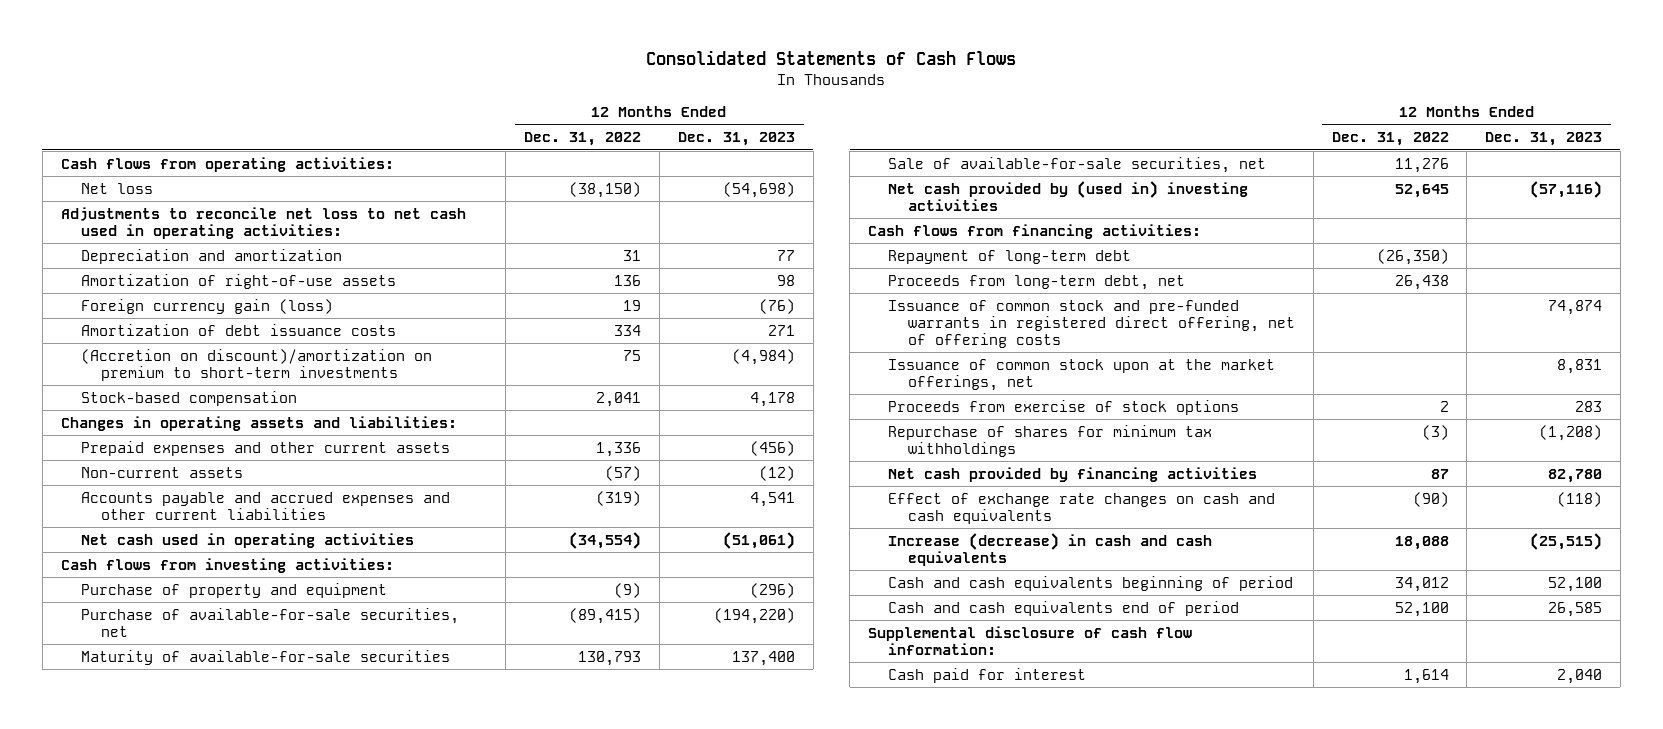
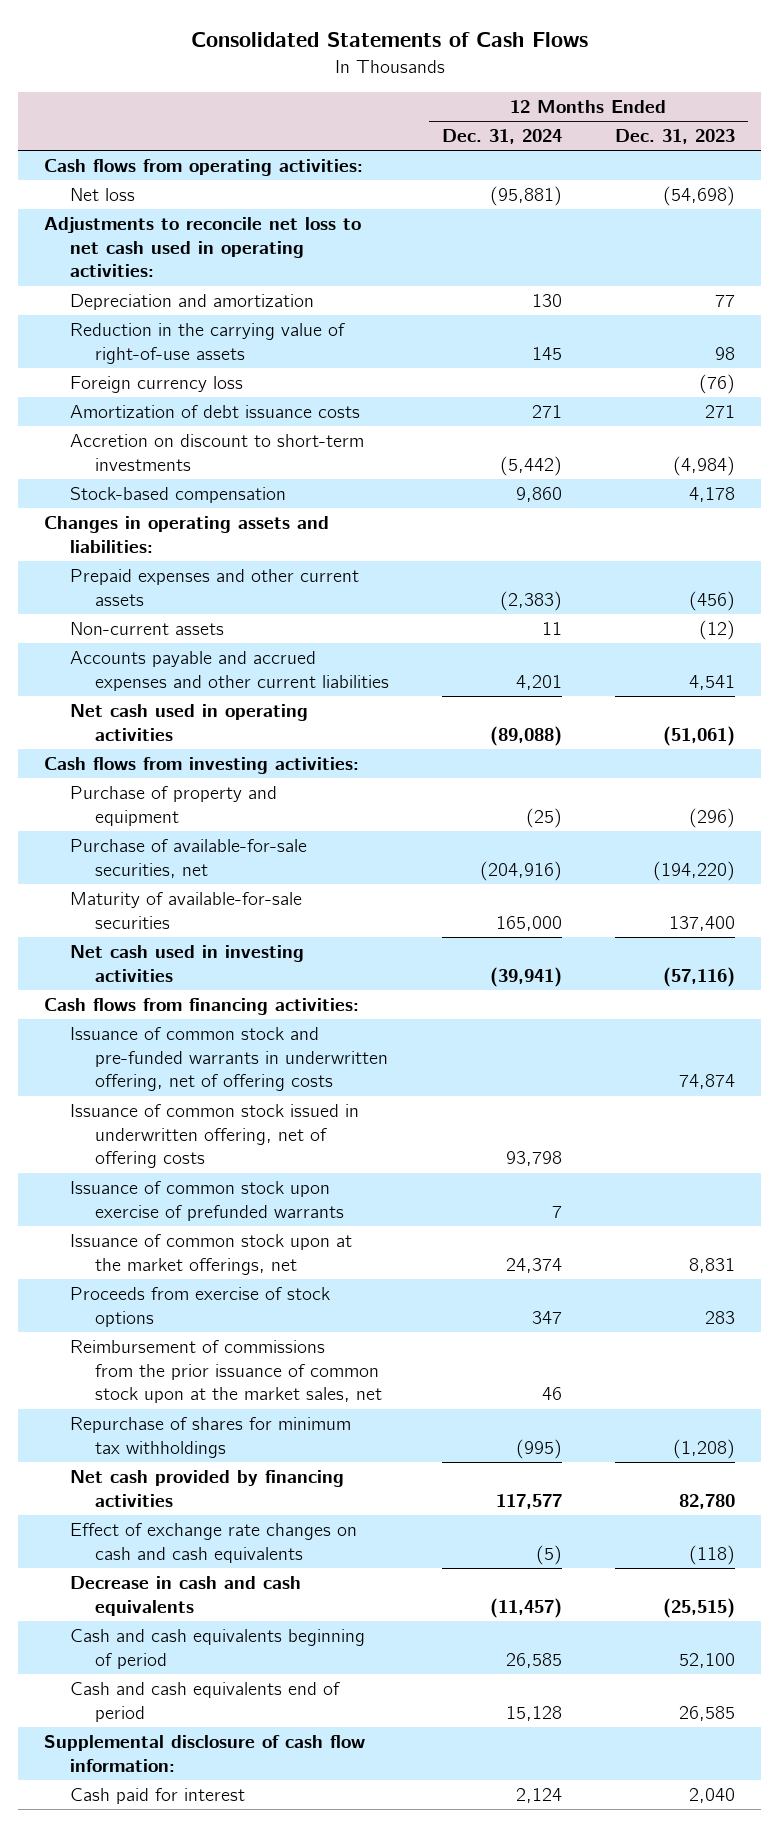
- | 12 Months Ended Dec. 31, 2022 | 12 Months Ended Dec. 31, 2023
+ | 12 Months Ended Dec. 31, 2024 | 12 Months Ended Dec. 31, 2023
- Amortization of right-of-use assets | 136 | 98
- Foreign currency gain (loss) | 19 | (76)
+ Reduction in the carrying value of right-of-use assets | 145 | 98
+ Foreign currency loss | | (76)
- (Accretion on discount)/amortization on premium to short-term investments | 75 | (4,984)
+ Accretion on discount to short-term investments | (5,442) | (4,984)
- Sale of available-for-sale securities, net | 11,276 |
- Net cash provided by (used in) investing activities | 52,645 | (57,116)
+ Net cash used in investing activities | (39,941) | (57,116)
- Repayment of long-term debt | (26,350) |
- Proceeds from long-term debt, net | 26,438 |
- Issuance of common stock and pre-funded warrants in registered direct offering, net of offering costs | | 74,874
+ Issuance of common stock and pre-funded warrants in underwritten offering, net of offering costs | | 74,874
+ Issuance of common stock issued in underwritten offering, net of offering costs | 93,798 |
+ Issuance of common stock upon exercise of prefunded warrants | 7 |
+ Reimbursement of commissions from the prior issuance of common stock upon at the market sales, net | 46 |
- Increase (decrease) in cash and cash equivalents | 18,088 | (25,515)
+ Decrease in cash and cash equivalents | (11,457) | (25,515)

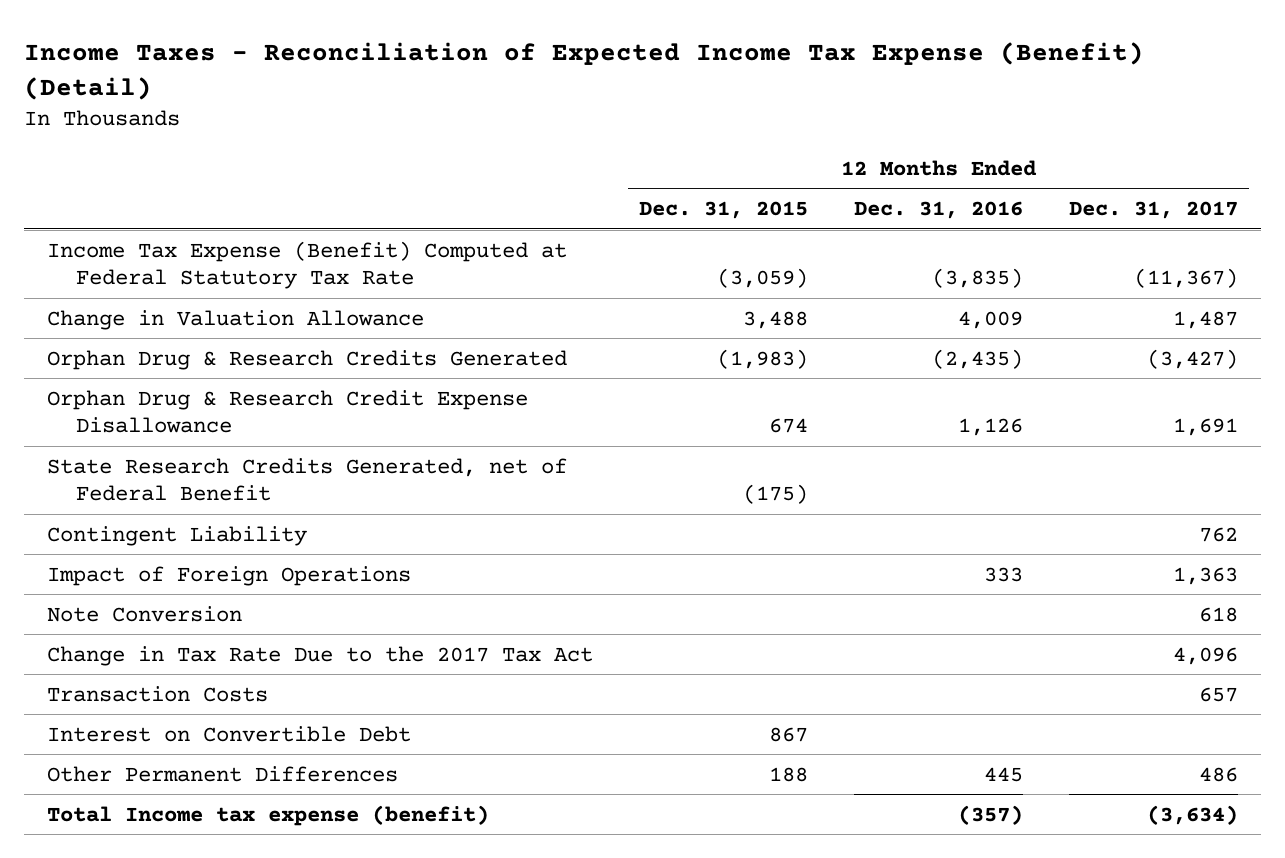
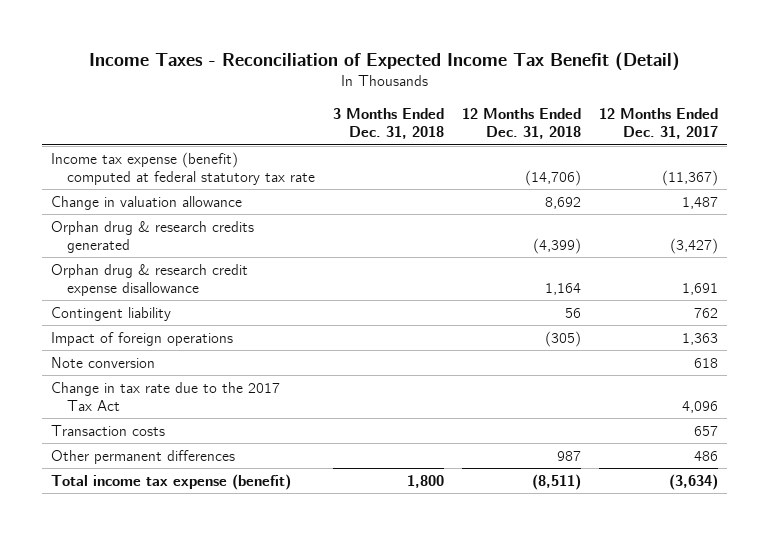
- Income Taxes - Reconciliation of Expected Income Tax Expense (Benefit) (Detail)
+ Income Taxes - Reconciliation of Expected Income Tax Benefit (Detail)
- | 12 Months Ended Dec. 31, 2015 | 12 Months Ended Dec. 31, 2016 | 12 Months Ended Dec. 31, 2017
+ | 3 Months Ended Dec. 31, 2018 | 12 Months Ended Dec. 31, 2018 | 12 Months Ended Dec. 31, 2017
- Income Tax Expense (Benefit) Computed at Federal Statutory Tax Rate | (3,059) | (3,835) | (11,367)
- Change in Valuation Allowance | 3,488 | 4,009 | 1,487
- Orphan Drug & Research Credits Generated | (1,983) | (2,435) | (3,427)
- Orphan Drug & Research Credit Expense Disallowance | 674 | 1,126 | 1,691
- State Research Credits Generated, net of Federal Benefit | (175) | |
- Contingent Liability | | | 762
- Impact of Foreign Operations | | 333 | 1,363
- Note Conversion | | | 618
- Change in Tax Rate Due to the 2017 Tax Act | | | 4,096
- Transaction Costs | | | 657
- Interest on Convertible Debt | 867 | |
- Other Permanent Differences | 188 | 445 | 486
- Total Income tax expense (benefit) | | (357) | (3,634)
+ Income tax expense (benefit) computed at federal statutory tax rate | | (14,706) | (11,367)
+ Change in valuation allowance | | 8,692 | 1,487
+ Orphan drug & research credits generated | | (4,399) | (3,427)
+ Orphan drug & research credit expense disallowance | | 1,164 | 1,691
+ Contingent liability | | 56 | 762
+ Impact of foreign operations | | (305) | 1,363
+ Note conversion | | | 618
+ Change in tax rate due to the 2017 Tax Act | | | 4,096
+ Transaction costs | | | 657
+ Other permanent differences | | 987 | 486
+ Total income tax expense (benefit) | 1,800 | (8,511) | (3,634)

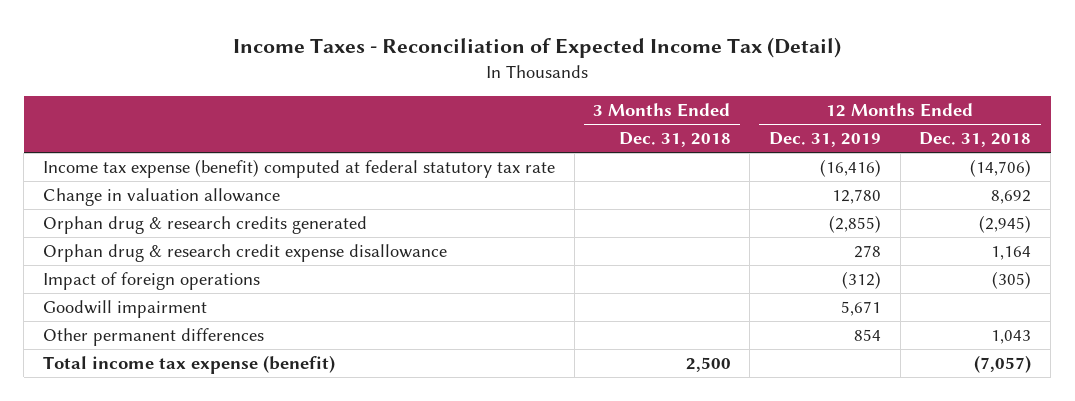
- Income Taxes - Reconciliation of Expected Income Tax Benefit (Detail)
+ Income Taxes - Reconciliation of Expected Income Tax (Detail)
- | 3 Months Ended Dec. 31, 2018 | 12 Months Ended Dec. 31, 2018 | 12 Months Ended Dec. 31, 2017
+ | 3 Months Ended Dec. 31, 2018 | 12 Months Ended Dec. 31, 2019 | 12 Months Ended Dec. 31, 2018
- Orphan drug & research credits generated | | (4,399) | (3,427)
+ Orphan drug & research credits generated | | (2,855) | (2,945)
- Contingent liability | | 56 | 762
- Note conversion | | | 618
- Change in tax rate due to the 2017 Tax Act | | | 4,096
- Transaction costs | | | 657
- Other permanent differences | | 987 | 486
- Total income tax expense (benefit) | 1,800 | (8,511) | (3,634)
+ Goodwill impairment | | 5,671 |
+ Other permanent differences | | 854 | 1,043
+ Total income tax expense (benefit) | 2,500 | | (7,057)

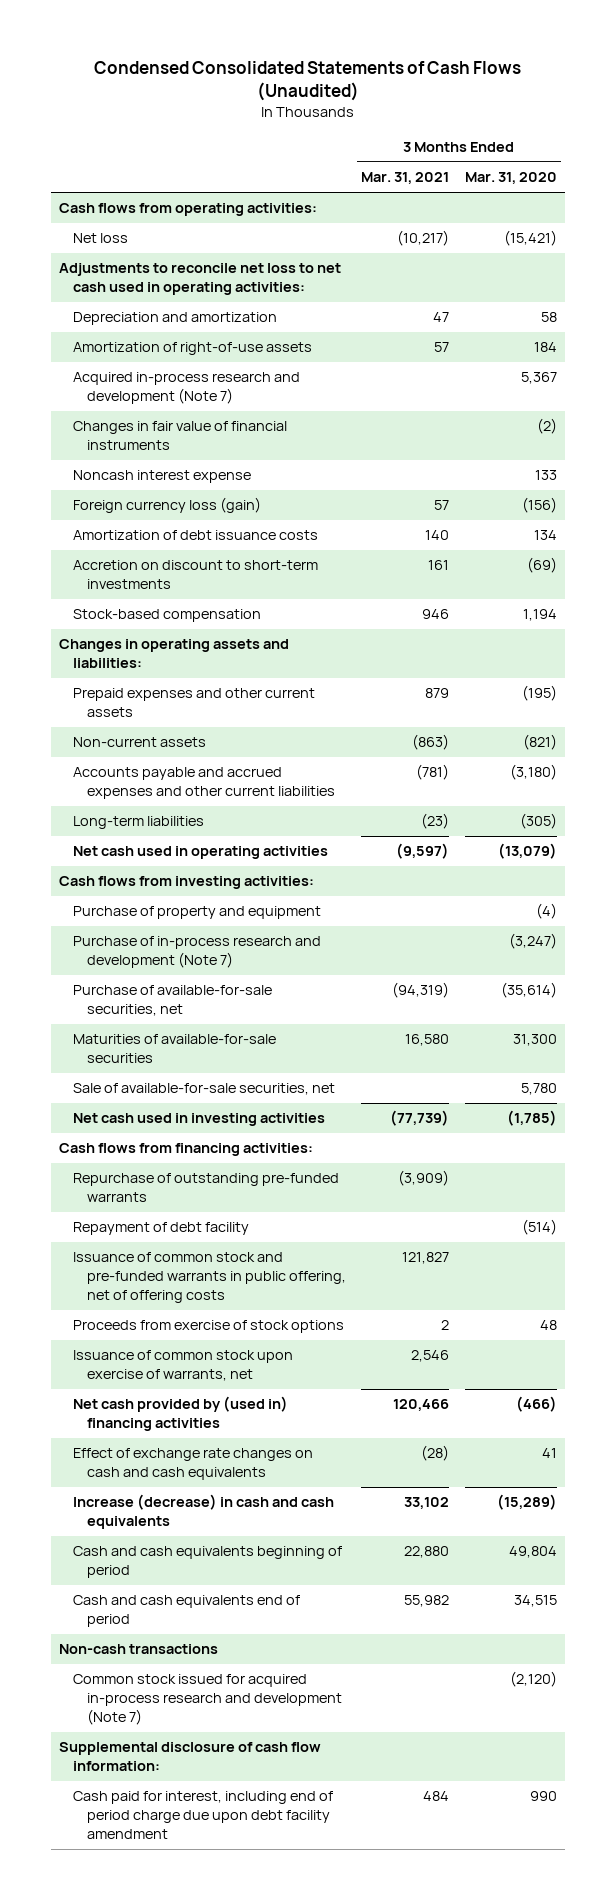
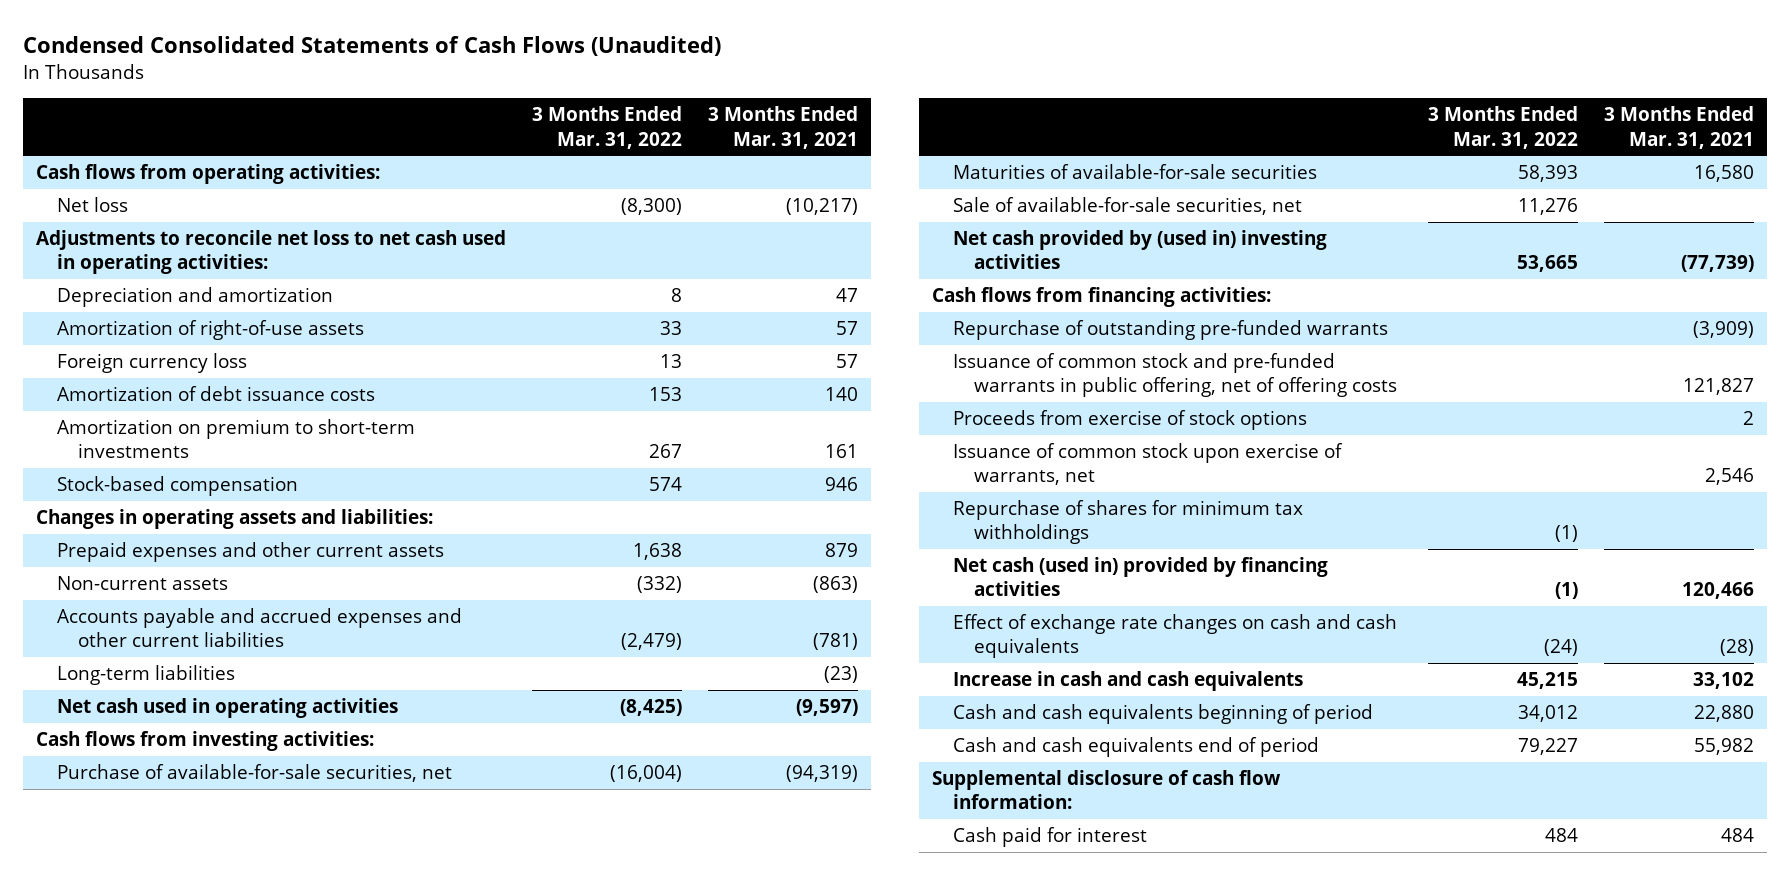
- | 3 Months Ended Mar. 31, 2021 | 3 Months Ended Mar. 31, 2020
+ | 3 Months Ended Mar. 31, 2022 | 3 Months Ended Mar. 31, 2021
- Acquired in-process research and development (Note 7) | | 5,367
- Changes in fair value of financial instruments | | (2)
- Noncash interest expense | | 133
- Foreign currency loss (gain) | 57 | (156)
+ Foreign currency loss | 13 | 57
- Accretion on discount to short-term investments | 161 | (69)
+ Amortization on premium to short-term investments | 267 | 161
- Purchase of property and equipment | | (4)
- Purchase of in-process research and development (Note 7) | | (3,247)
- Net cash used in investing activities | (77,739) | (1,785)
+ Net cash provided by (used in) investing activities | 53,665 | (77,739)
- Repayment of debt facility | | (514)
- Net cash provided by (used in) financing activities | 120,466 | (466)
+ Repurchase of shares for minimum tax withholdings | (1) |
+ Net cash (used in) provided by financing activities | (1) | 120,466
- Increase (decrease) in cash and cash equivalents | 33,102 | (15,289)
+ Increase in cash and cash equivalents | 45,215 | 33,102
- Non-cash transactions
- Common stock issued for acquired in-process research and development (Note 7) | | (2,120)
- Cash paid for interest, including end of period charge due upon debt facility amendment | 484 | 990
+ Cash paid for interest | 484 | 484

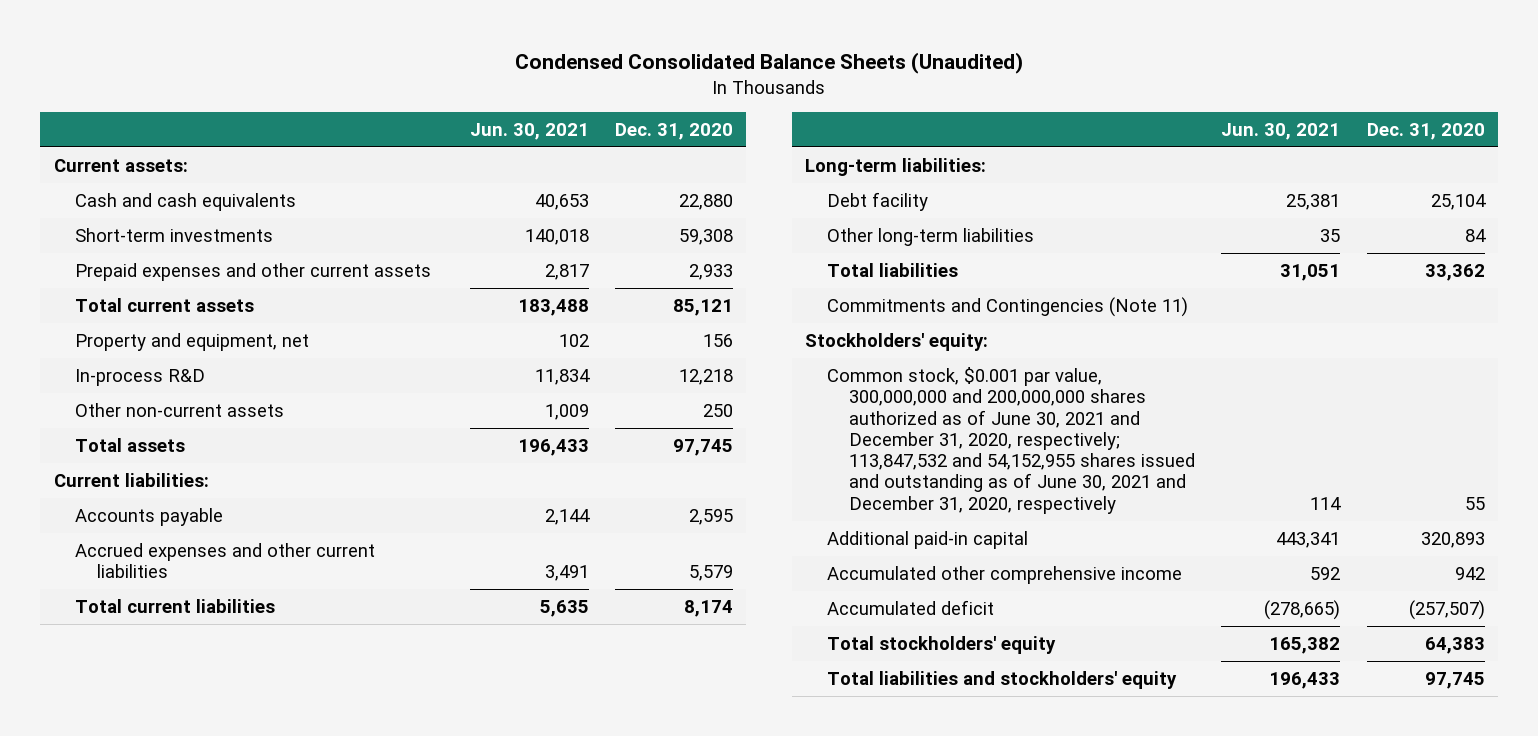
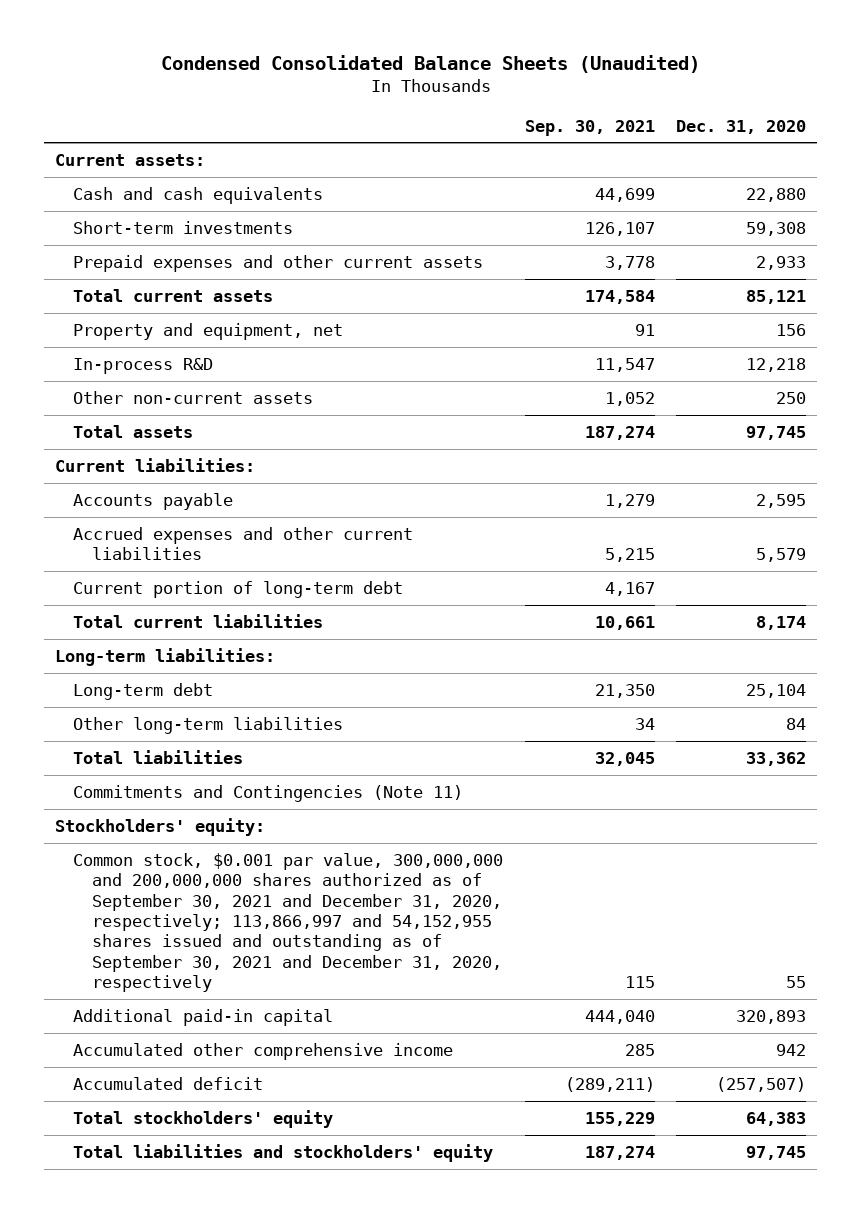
- | Jun. 30, 2021 | Dec. 31, 2020
+ | Sep. 30, 2021 | Dec. 31, 2020
+ Current portion of long-term debt | 4,167 |
- Debt facility | 25,381 | 25,104
+ Long-term debt | 21,350 | 25,104
- Common stock, $0.001 par value, 300,000,000 and 200,000,000 shares authorized as of June 30, 2021 and December 31, 2020, respectively; 113,847,532 and 54,152,955 shares issued and outstanding as of June 30, 2021 and December 31, 2020, respectively | 114 | 55
+ Common stock, $0.001 par value, 300,000,000 and 200,000,000 shares authorized as of September 30, 2021 and December 31, 2020, respectively; 113,866,997 and 54,152,955 shares issued and outstanding as of September 30, 2021 and December 31, 2020, respectively | 115 | 55

